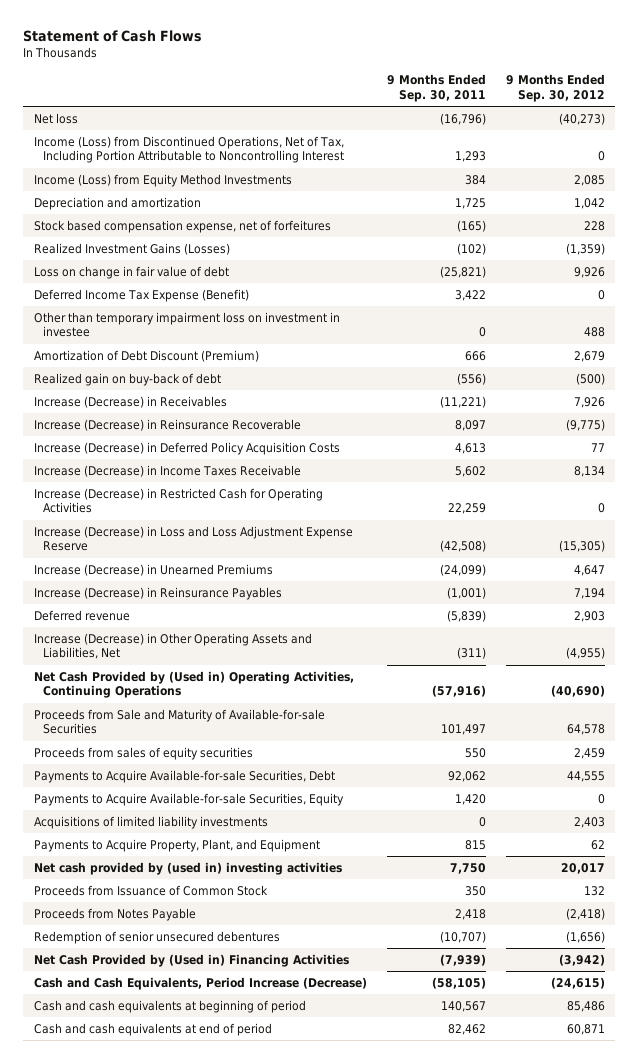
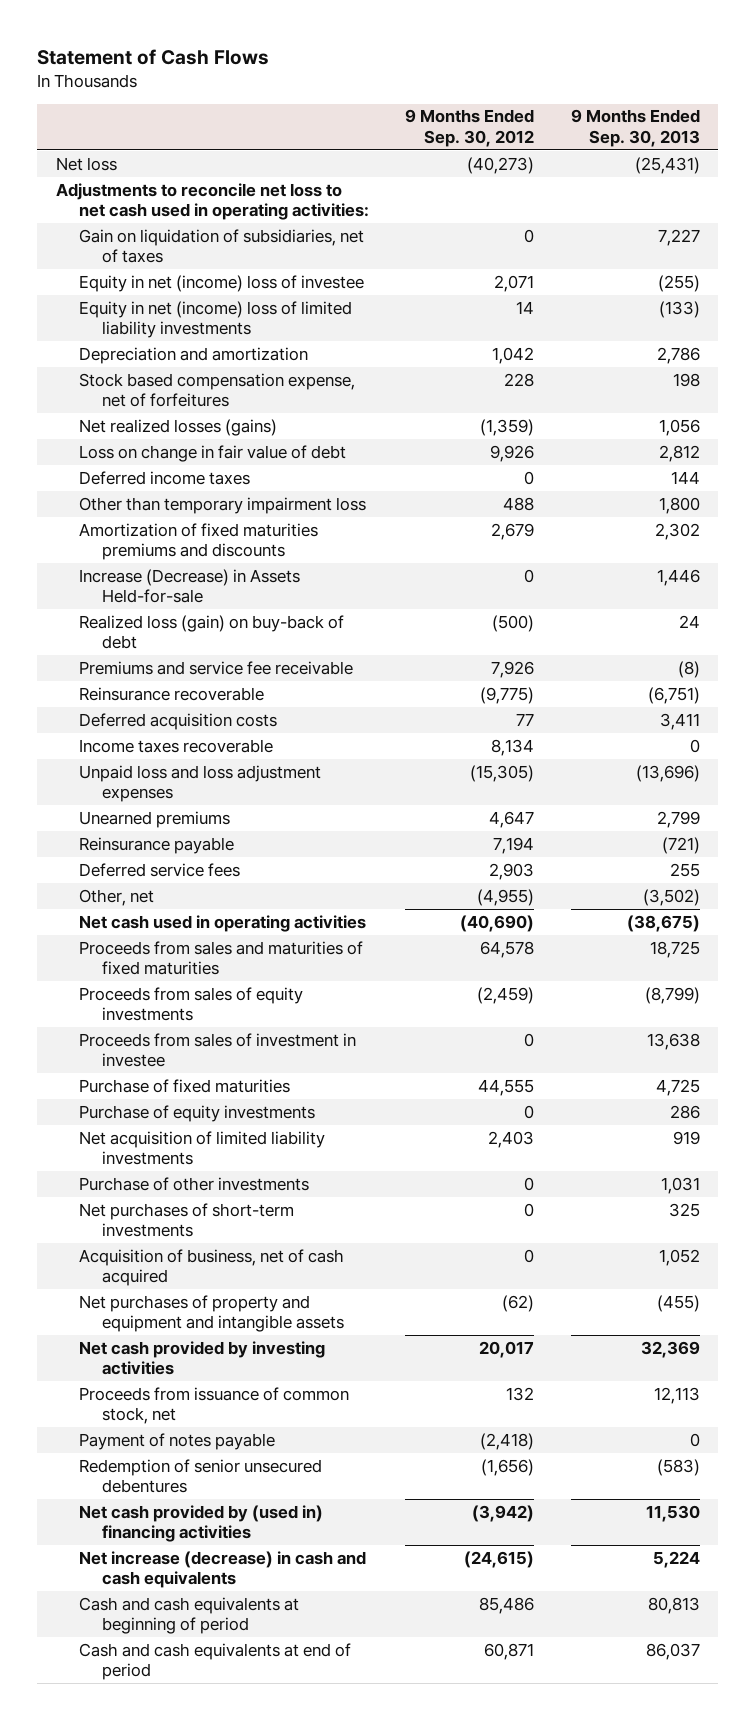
- | 9 Months Ended Sep. 30, 2011 | 9 Months Ended Sep. 30, 2012
+ | 9 Months Ended Sep. 30, 2012 | 9 Months Ended Sep. 30, 2013
- Income (Loss) from Discontinued Operations, Net of Tax, Including Portion Attributable to Noncontrolling Interest | 1,293 | 0
- Income (Loss) from Equity Method Investments | 384 | 2,085
+ Adjustments to reconcile net loss to net cash used in operating activities:
+ Gain on liquidation of subsidiaries, net of taxes | 0 | 7,227
+ Equity in net (income) loss of investee | 2,071 | (255)
+ Equity in net (income) loss of limited liability investments | 14 | (133)
- Realized Investment Gains (Losses) | (102) | (1,359)
+ Net realized losses (gains) | (1,359) | 1,056
- Deferred Income Tax Expense (Benefit) | 3,422 | 0
- Other than temporary impairment loss on investment in investee | 0 | 488
- Amortization of Debt Discount (Premium) | 666 | 2,679
- Realized gain on buy-back of debt | (556) | (500)
- Increase (Decrease) in Receivables | (11,221) | 7,926
- Increase (Decrease) in Reinsurance Recoverable | 8,097 | (9,775)
- Increase (Decrease) in Deferred Policy Acquisition Costs | 4,613 | 77
- Increase (Decrease) in Income Taxes Receivable | 5,602 | 8,134
- Increase (Decrease) in Restricted Cash for Operating Activities | 22,259 | 0
- Increase (Decrease) in Loss and Loss Adjustment Expense Reserve | (42,508) | (15,305)
- Increase (Decrease) in Unearned Premiums | (24,099) | 4,647
- Increase (Decrease) in Reinsurance Payables | (1,001) | 7,194
- Deferred revenue | (5,839) | 2,903
- Increase (Decrease) in Other Operating Assets and Liabilities, Net | (311) | (4,955)
- Net Cash Provided by (Used in) Operating Activities, Continuing Operations | (57,916) | (40,690)
- Proceeds from Sale and Maturity of Available-for-sale Securities | 101,497 | 64,578
- Proceeds from sales of equity securities | 550 | 2,459
- Payments to Acquire Available-for-sale Securities, Debt | 92,062 | 44,555
- Payments to Acquire Available-for-sale Securities, Equity | 1,420 | 0
- Acquisitions of limited liability investments | 0 | 2,403
- Payments to Acquire Property, Plant, and Equipment | 815 | 62
- Net cash provided by (used in) investing activities | 7,750 | 20,017
- Proceeds from Issuance of Common Stock | 350 | 132
- Proceeds from Notes Payable | 2,418 | (2,418)
+ Deferred income taxes | 0 | 144
+ Other than temporary impairment loss | 488 | 1,800
+ Amortization of fixed maturities premiums and discounts | 2,679 | 2,302
+ Increase (Decrease) in Assets Held-for-sale | 0 | 1,446
+ Realized loss (gain) on buy-back of debt | (500) | 24
+ Premiums and service fee receivable | 7,926 | (8)
+ Reinsurance recoverable | (9,775) | (6,751)
+ Deferred acquisition costs | 77 | 3,411
+ Income taxes recoverable | 8,134 | 0
+ Unpaid loss and loss adjustment expenses | (15,305) | (13,696)
+ Unearned premiums | 4,647 | 2,799
+ Reinsurance payable | 7,194 | (721)
+ Deferred service fees | 2,903 | 255
+ Other, net | (4,955) | (3,502)
+ Net cash used in operating activities | (40,690) | (38,675)
+ Proceeds from sales and maturities of fixed maturities | 64,578 | 18,725
+ Proceeds from sales of equity investments | (2,459) | (8,799)
+ Proceeds from sales of investment in investee | 0 | 13,638
+ Purchase of fixed maturities | 44,555 | 4,725
+ Purchase of equity investments | 0 | 286
+ Net acquisition of limited liability investments | 2,403 | 919
+ Purchase of other investments | 0 | 1,031
+ Net purchases of short-term investments | 0 | 325
+ Acquisition of business, net of cash acquired | 0 | 1,052
+ Net purchases of property and equipment and intangible assets | (62) | (455)
+ Net cash provided by investing activities | 20,017 | 32,369
+ Proceeds from issuance of common stock, net | 132 | 12,113
+ Payment of notes payable | (2,418) | 0
- Net Cash Provided by (Used in) Financing Activities | (7,939) | (3,942)
- Cash and Cash Equivalents, Period Increase (Decrease) | (58,105) | (24,615)
+ Net cash provided by (used in) financing activities | (3,942) | 11,530
+ Net increase (decrease) in cash and cash equivalents | (24,615) | 5,224

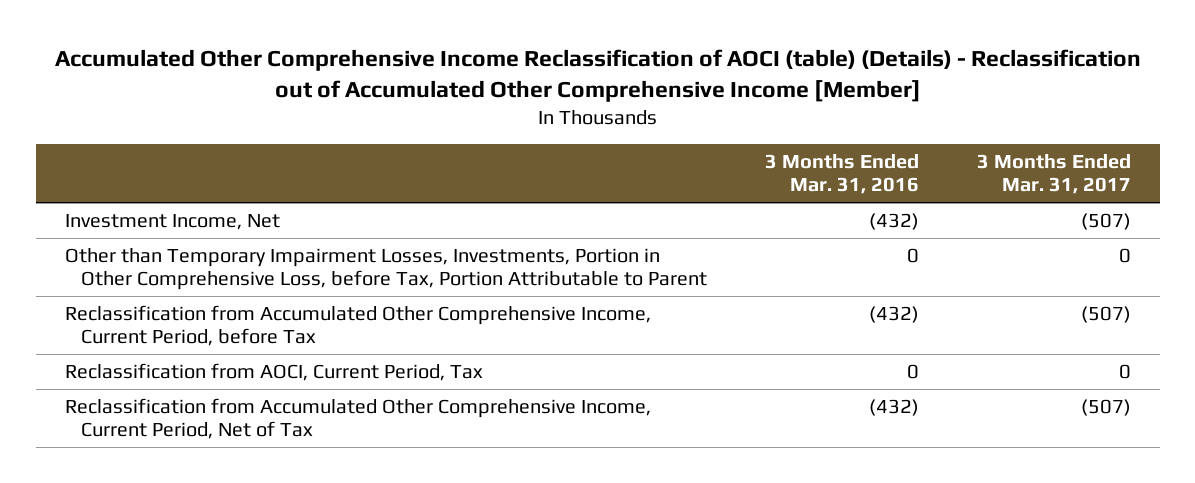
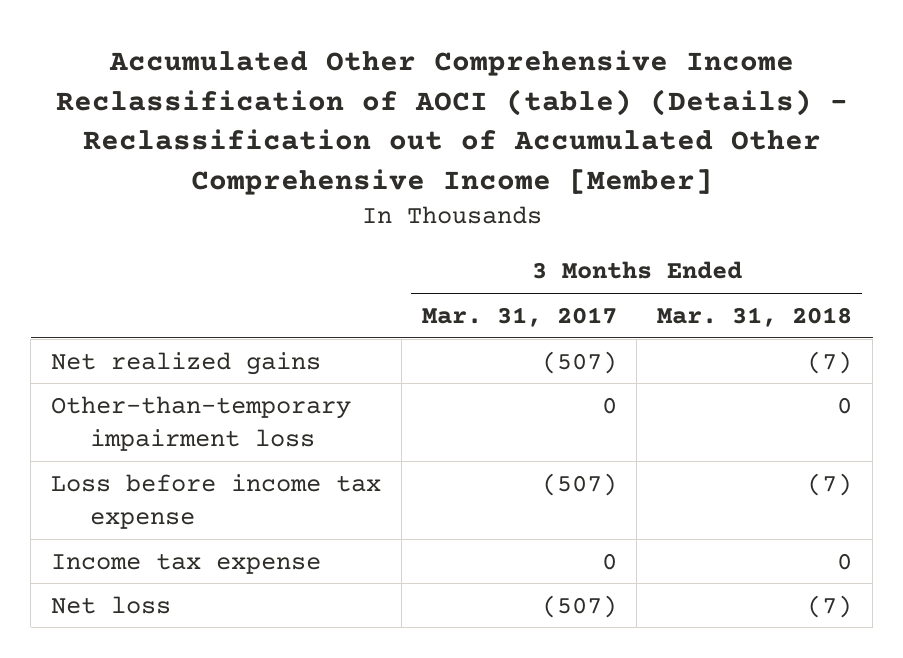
- | 3 Months Ended Mar. 31, 2016 | 3 Months Ended Mar. 31, 2017
+ | 3 Months Ended Mar. 31, 2017 | 3 Months Ended Mar. 31, 2018
- Investment Income, Net | (432) | (507)
- Other than Temporary Impairment Losses, Investments, Portion in Other Comprehensive Loss, before Tax, Portion Attributable to Parent | 0 | 0
- Reclassification from Accumulated Other Comprehensive Income, Current Period, before Tax | (432) | (507)
- Reclassification from AOCI, Current Period, Tax | 0 | 0
- Reclassification from Accumulated Other Comprehensive Income, Current Period, Net of Tax | (432) | (507)
+ Net realized gains | (507) | (7)
+ Other-than-temporary impairment loss | 0 | 0
+ Loss before income tax expense | (507) | (7)
+ Income tax expense | 0 | 0
+ Net loss | (507) | (7)

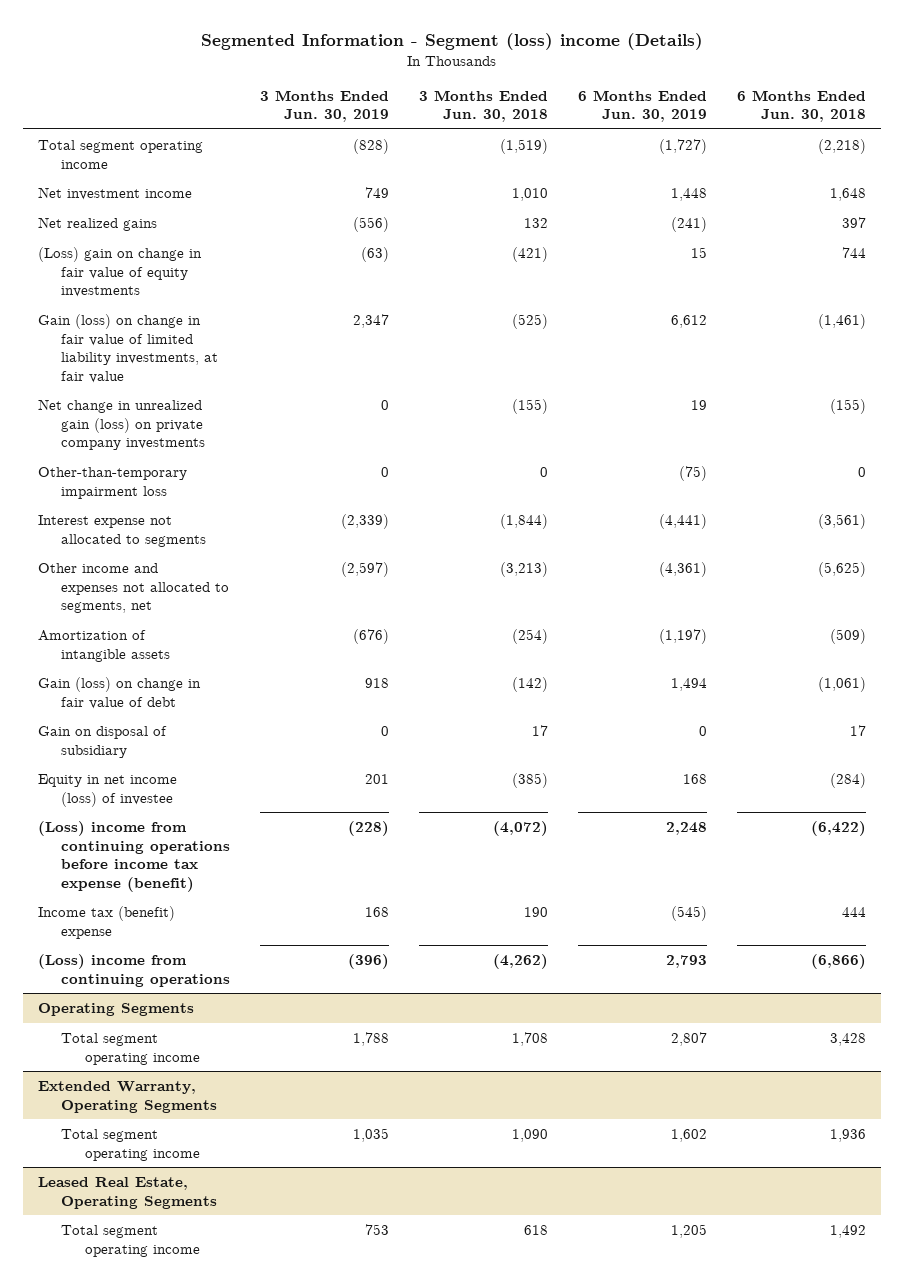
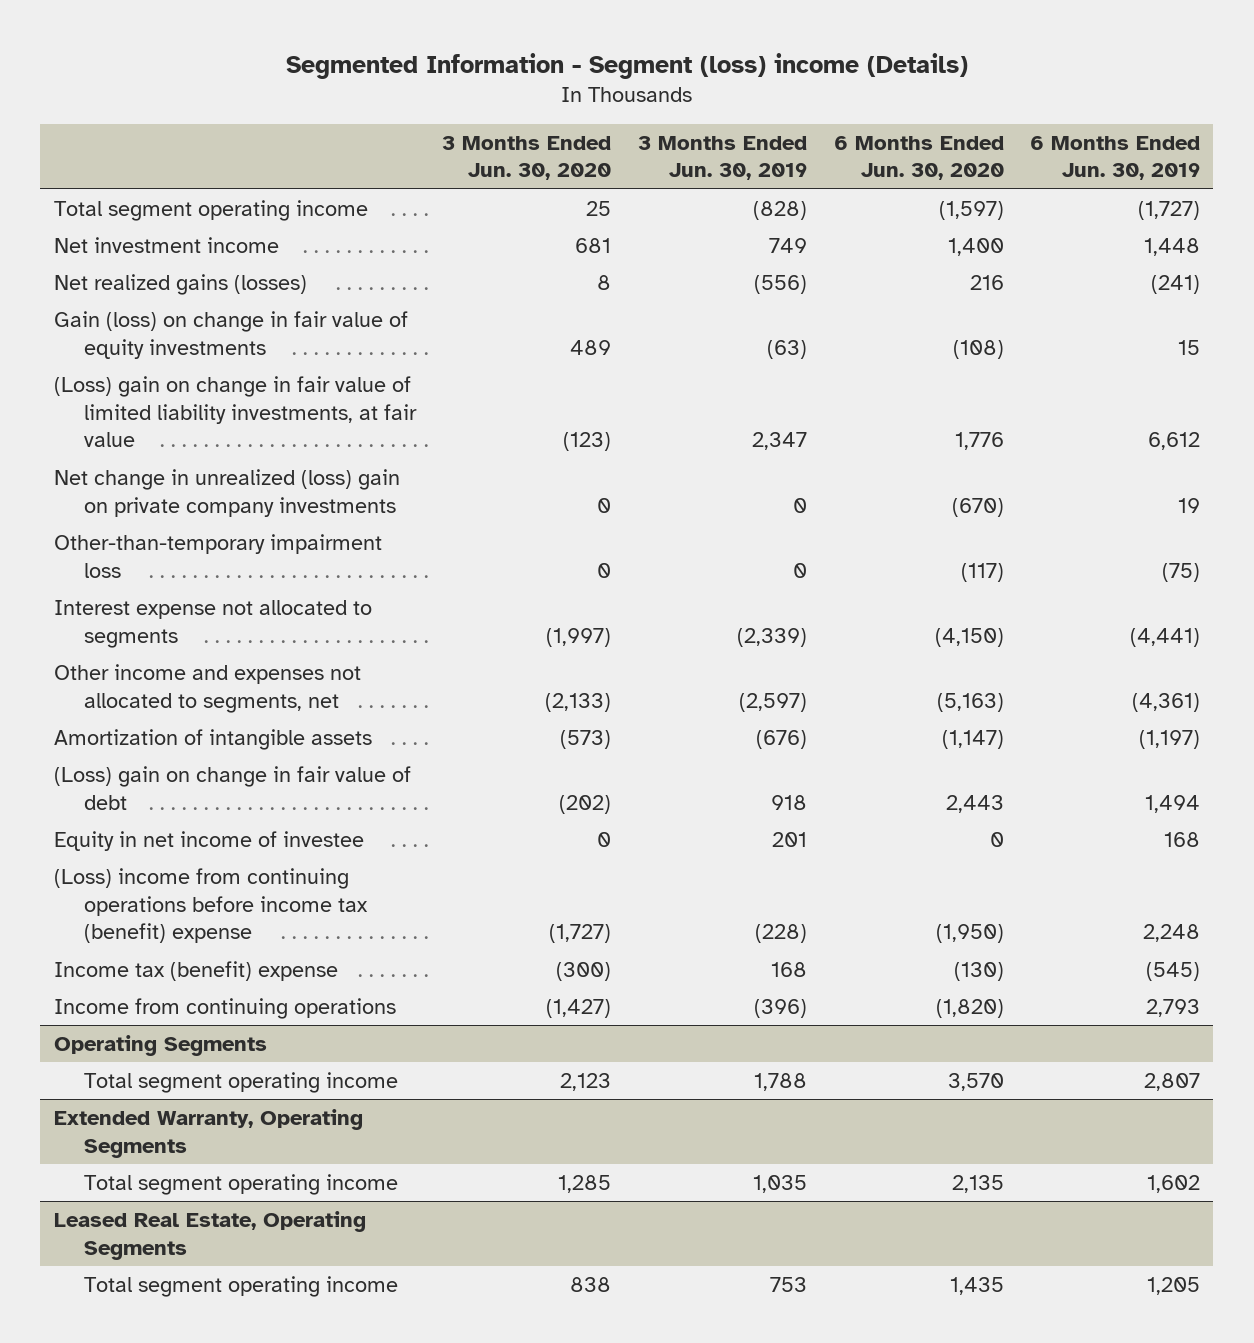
- | 3 Months Ended Jun. 30, 2019 | 3 Months Ended Jun. 30, 2018 | 6 Months Ended Jun. 30, 2019 | 6 Months Ended Jun. 30, 2018
+ | 3 Months Ended Jun. 30, 2020 | 3 Months Ended Jun. 30, 2019 | 6 Months Ended Jun. 30, 2020 | 6 Months Ended Jun. 30, 2019
- Net realized gains | (556) | 132 | (241) | 397
- (Loss) gain on change in fair value of equity investments | (63) | (421) | 15 | 744
- Gain (loss) on change in fair value of limited liability investments, at fair value | 2,347 | (525) | 6,612 | (1,461)
- Net change in unrealized gain (loss) on private company investments | 0 | (155) | 19 | (155)
+ Net realized gains (losses) | 8 | (556) | 216 | (241)
+ Gain (loss) on change in fair value of equity investments | 489 | (63) | (108) | 15
+ (Loss) gain on change in fair value of limited liability investments, at fair value | (123) | 2,347 | 1,776 | 6,612
+ Net change in unrealized (loss) gain on private company investments | 0 | 0 | (670) | 19
- Gain (loss) on change in fair value of debt | 918 | (142) | 1,494 | (1,061)
- Gain on disposal of subsidiary | 0 | 17 | 0 | 17
- Equity in net income (loss) of investee | 201 | (385) | 168 | (284)
- (Loss) income from continuing operations before income tax expense (benefit) | (228) | (4,072) | 2,248 | (6,422)
+ (Loss) gain on change in fair value of debt | (202) | 918 | 2,443 | 1,494
+ Equity in net income of investee | 0 | 201 | 0 | 168
+ (Loss) income from continuing operations before income tax (benefit) expense | (1,727) | (228) | (1,950) | 2,248
- (Loss) income from continuing operations | (396) | (4,262) | 2,793 | (6,866)
+ Income from continuing operations | (1,427) | (396) | (1,820) | 2,793

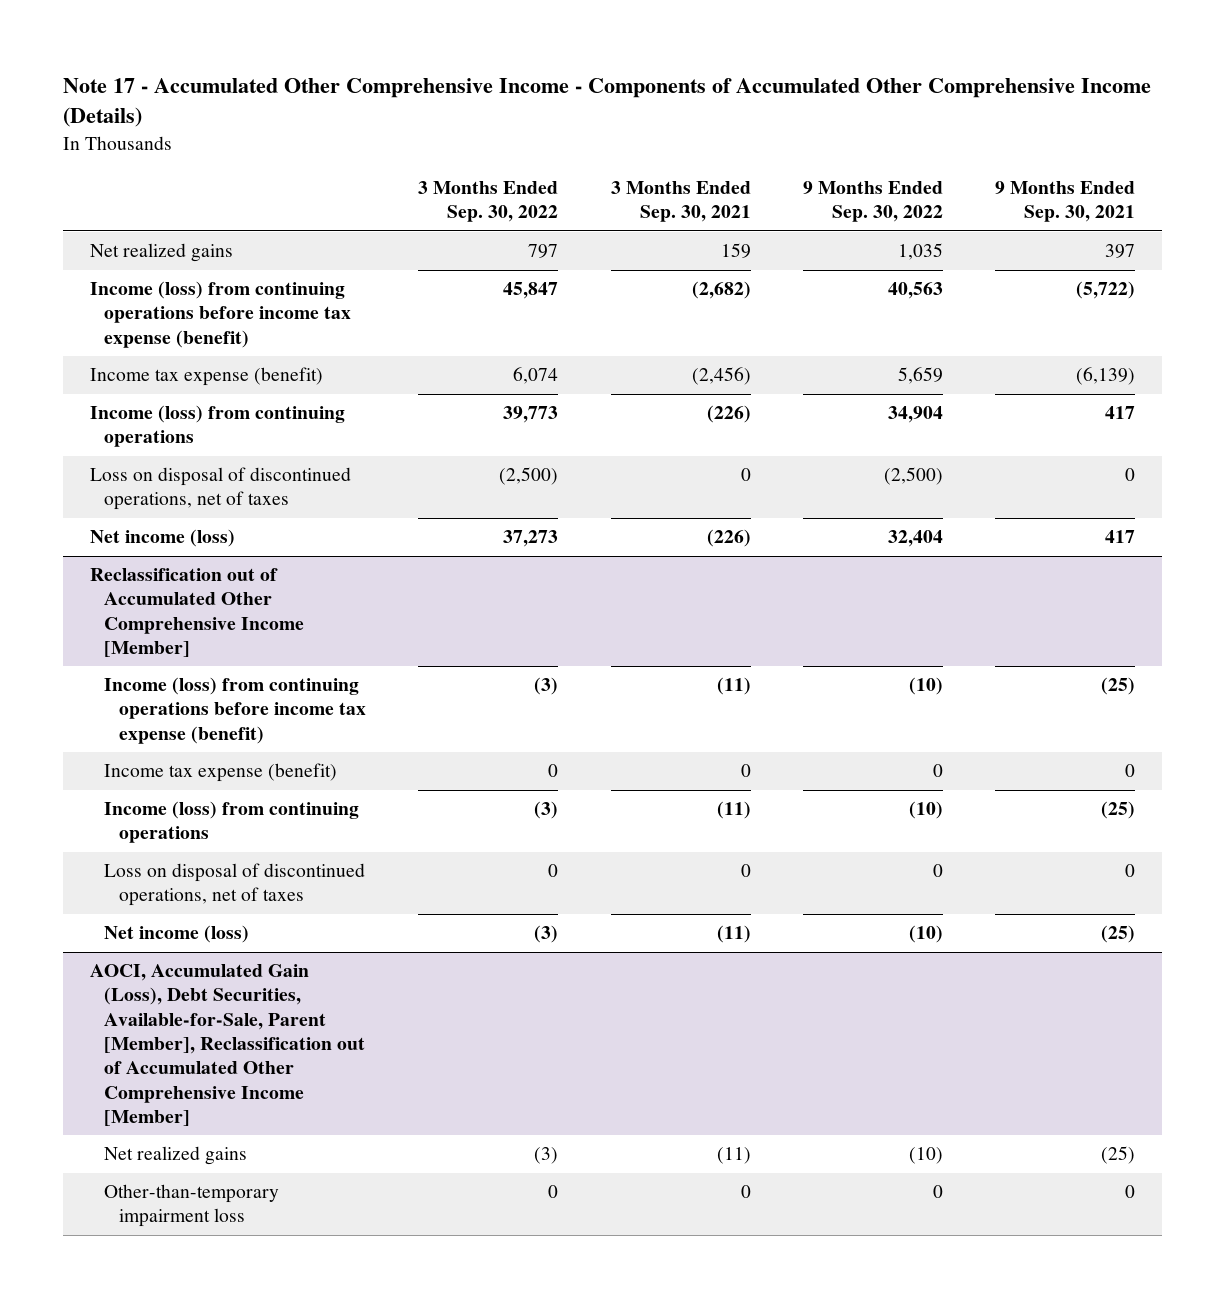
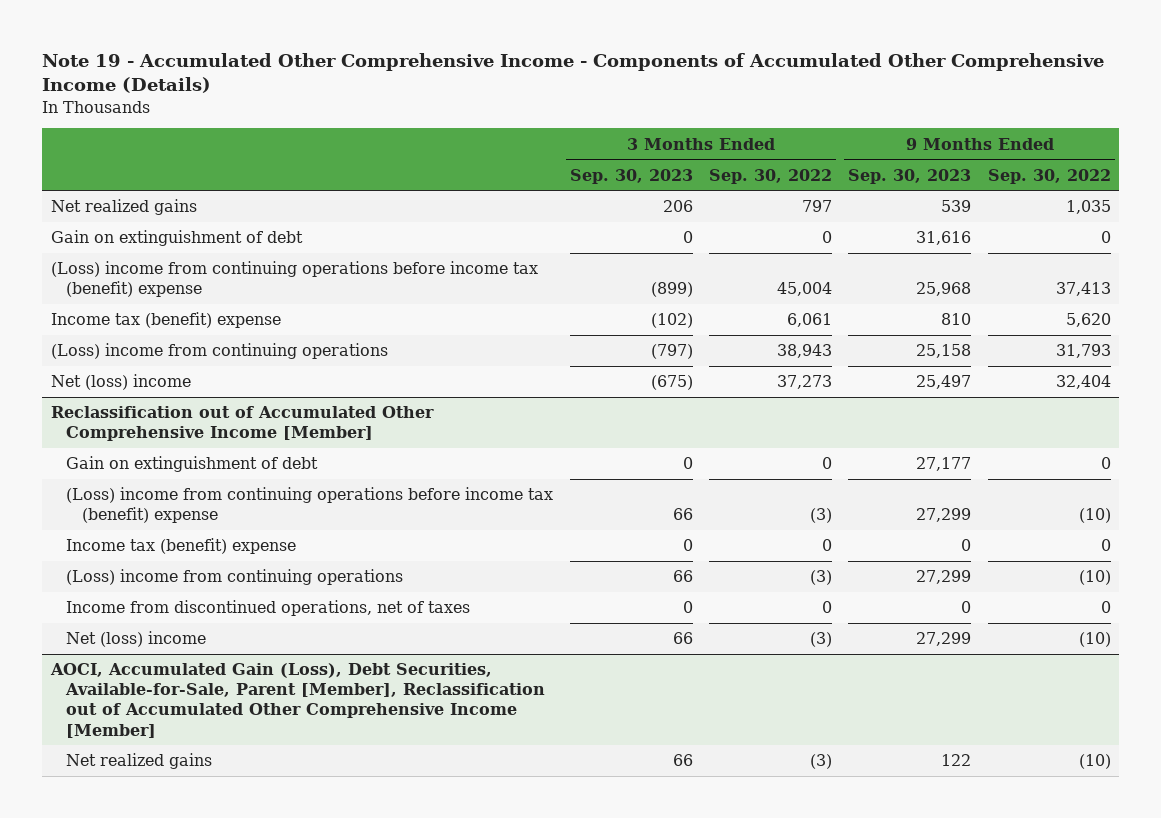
- Note 17 - Accumulated Other Comprehensive Income - Components of Accumulated Other Comprehensive Income (Details)
+ Note 19 - Accumulated Other Comprehensive Income - Components of Accumulated Other Comprehensive Income (Details)
- | 3 Months Ended Sep. 30, 2022 | 3 Months Ended Sep. 30, 2021 | 9 Months Ended Sep. 30, 2022 | 9 Months Ended Sep. 30, 2021
+ | 3 Months Ended Sep. 30, 2023 | 3 Months Ended Sep. 30, 2022 | 9 Months Ended Sep. 30, 2023 | 9 Months Ended Sep. 30, 2022
- Income (loss) from continuing operations before income tax expense (benefit) | 45,847 | (2,682) | 40,563 | (5,722)
- Income tax expense (benefit) | 6,074 | (2,456) | 5,659 | (6,139)
- Income (loss) from continuing operations | 39,773 | (226) | 34,904 | 417
- Loss on disposal of discontinued operations, net of taxes | (2,500) | 0 | (2,500) | 0
- Net income (loss) | 37,273 | (226) | 32,404 | 417
+ Gain on extinguishment of debt | 0 | 0 | 31,616 | 0
+ (Loss) income from continuing operations before income tax (benefit) expense | (899) | 45,004 | 25,968 | 37,413
+ Income tax (benefit) expense | (102) | 6,061 | 810 | 5,620
+ (Loss) income from continuing operations | (797) | 38,943 | 25,158 | 31,793
+ Net (loss) income | (675) | 37,273 | 25,497 | 32,404
@ Reclassification out of Accumulated Other Comprehensive Income [Member]
- Income (loss) from continuing operations before income tax expense (benefit) | (3) | (11) | (10) | (25)
- Income tax expense (benefit) | 0 | 0 | 0 | 0
- Income (loss) from continuing operations | (3) | (11) | (10) | (25)
- Loss on disposal of discontinued operations, net of taxes | 0 | 0 | 0 | 0
- Net income (loss) | (3) | (11) | (10) | (25)
+ Gain on extinguishment of debt | 0 | 0 | 27,177 | 0
+ (Loss) income from continuing operations before income tax (benefit) expense | 66 | (3) | 27,299 | (10)
+ Income tax (benefit) expense | 0 | 0 | 0 | 0
+ (Loss) income from continuing operations | 66 | (3) | 27,299 | (10)
+ Income from discontinued operations, net of taxes | 0 | 0 | 0 | 0
+ Net (loss) income | 66 | (3) | 27,299 | (10)
@ AOCI, Accumulated Gain (Loss), Debt Securities, Available-for-Sale, Parent [Member], Reclassification out of Accumulated Other Comprehensive Income [Member]
- Other-than-temporary impairment loss | 0 | 0 | 0 | 0

